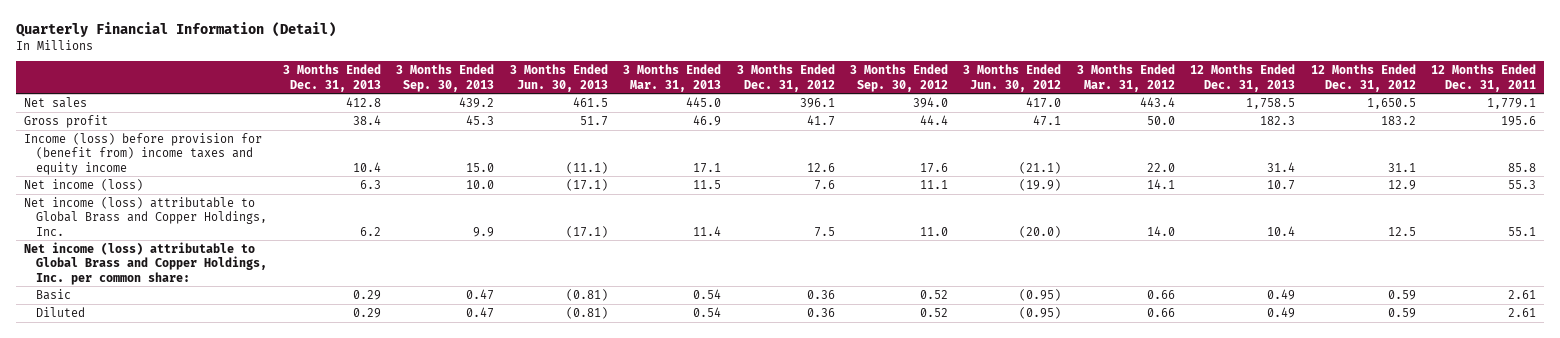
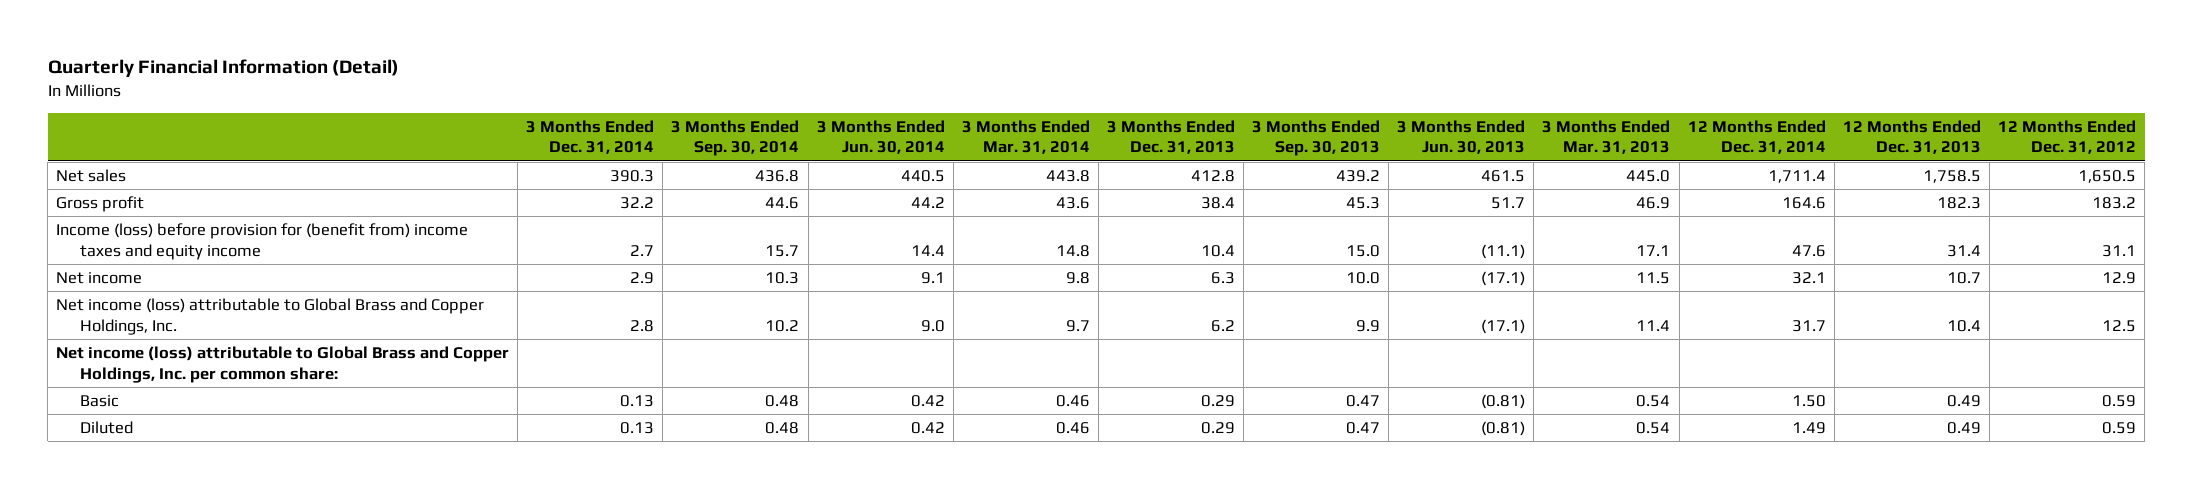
- | 3 Months Ended Dec. 31, 2013 | 3 Months Ended Sep. 30, 2013 | 3 Months Ended Jun. 30, 2013 | 3 Months Ended Mar. 31, 2013 | 3 Months Ended Dec. 31, 2012 | 3 Months Ended Sep. 30, 2012 | 3 Months Ended Jun. 30, 2012 | 3 Months Ended Mar. 31, 2012 | 12 Months Ended Dec. 31, 2013 | 12 Months Ended Dec. 31, 2012 | 12 Months Ended Dec. 31, 2011
+ | 3 Months Ended Dec. 31, 2014 | 3 Months Ended Sep. 30, 2014 | 3 Months Ended Jun. 30, 2014 | 3 Months Ended Mar. 31, 2014 | 3 Months Ended Dec. 31, 2013 | 3 Months Ended Sep. 30, 2013 | 3 Months Ended Jun. 30, 2013 | 3 Months Ended Mar. 31, 2013 | 12 Months Ended Dec. 31, 2014 | 12 Months Ended Dec. 31, 2013 | 12 Months Ended Dec. 31, 2012
- Net income (loss) | 6.3 | 10.0 | (17.1) | 11.5 | 7.6 | 11.1 | (19.9) | 14.1 | 10.7 | 12.9 | 55.3
+ Net income | 2.9 | 10.3 | 9.1 | 9.8 | 6.3 | 10.0 | (17.1) | 11.5 | 32.1 | 10.7 | 12.9

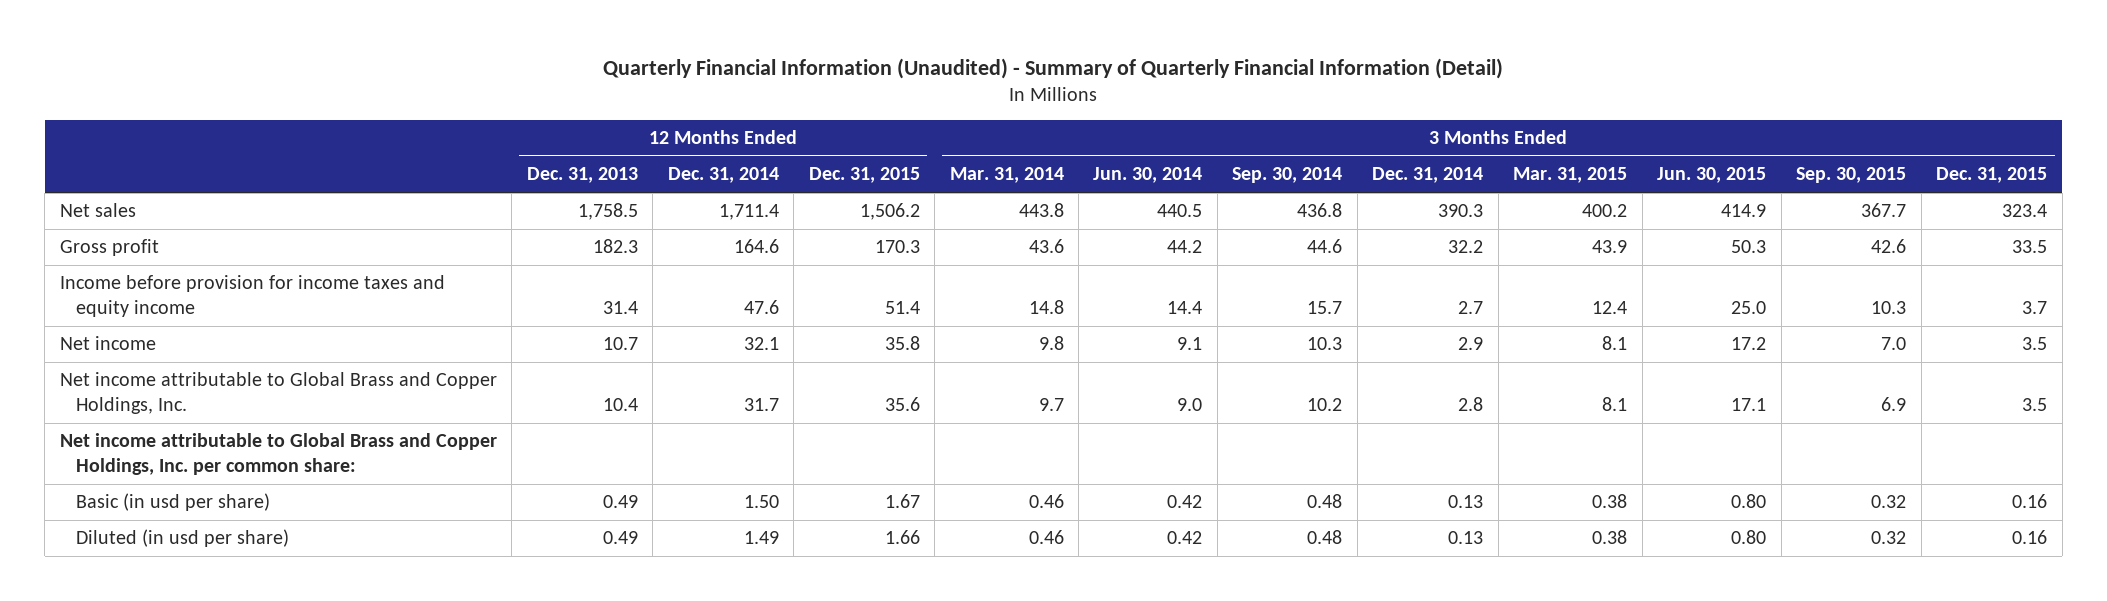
- Quarterly Financial Information (Detail)
+ Quarterly Financial Information (Unaudited) - Summary of Quarterly Financial Information (Detail)
- | 3 Months Ended Dec. 31, 2014 | 3 Months Ended Sep. 30, 2014 | 3 Months Ended Jun. 30, 2014 | 3 Months Ended Mar. 31, 2014 | 3 Months Ended Dec. 31, 2013 | 3 Months Ended Sep. 30, 2013 | 3 Months Ended Jun. 30, 2013 | 3 Months Ended Mar. 31, 2013 | 12 Months Ended Dec. 31, 2014 | 12 Months Ended Dec. 31, 2013 | 12 Months Ended Dec. 31, 2012
+ | 12 Months Ended Dec. 31, 2013 | 12 Months Ended Dec. 31, 2014 | 12 Months Ended Dec. 31, 2015 | 3 Months Ended Mar. 31, 2014 | 3 Months Ended Jun. 30, 2014 | 3 Months Ended Sep. 30, 2014 | 3 Months Ended Dec. 31, 2014 | 3 Months Ended Mar. 31, 2015 | 3 Months Ended Jun. 30, 2015 | 3 Months Ended Sep. 30, 2015 | 3 Months Ended Dec. 31, 2015
- Income (loss) before provision for (benefit from) income taxes and equity income | 2.7 | 15.7 | 14.4 | 14.8 | 10.4 | 15.0 | (11.1) | 17.1 | 47.6 | 31.4 | 31.1
+ Income before provision for income taxes and equity income | 31.4 | 47.6 | 51.4 | 14.8 | 14.4 | 15.7 | 2.7 | 12.4 | 25.0 | 10.3 | 3.7
- Net income (loss) attributable to Global Brass and Copper Holdings, Inc. | 2.8 | 10.2 | 9.0 | 9.7 | 6.2 | 9.9 | (17.1) | 11.4 | 31.7 | 10.4 | 12.5
- Net income (loss) attributable to Global Brass and Copper Holdings, Inc. per common share:
- Basic | 0.13 | 0.48 | 0.42 | 0.46 | 0.29 | 0.47 | (0.81) | 0.54 | 1.50 | 0.49 | 0.59
- Diluted | 0.13 | 0.48 | 0.42 | 0.46 | 0.29 | 0.47 | (0.81) | 0.54 | 1.49 | 0.49 | 0.59
+ Net income attributable to Global Brass and Copper Holdings, Inc. | 10.4 | 31.7 | 35.6 | 9.7 | 9.0 | 10.2 | 2.8 | 8.1 | 17.1 | 6.9 | 3.5
+ Net income attributable to Global Brass and Copper Holdings, Inc. per common share:
+ Basic (in usd per share) | 0.49 | 1.50 | 1.67 | 0.46 | 0.42 | 0.48 | 0.13 | 0.38 | 0.80 | 0.32 | 0.16
+ Diluted (in usd per share) | 0.49 | 1.49 | 1.66 | 0.46 | 0.42 | 0.48 | 0.13 | 0.38 | 0.80 | 0.32 | 0.16

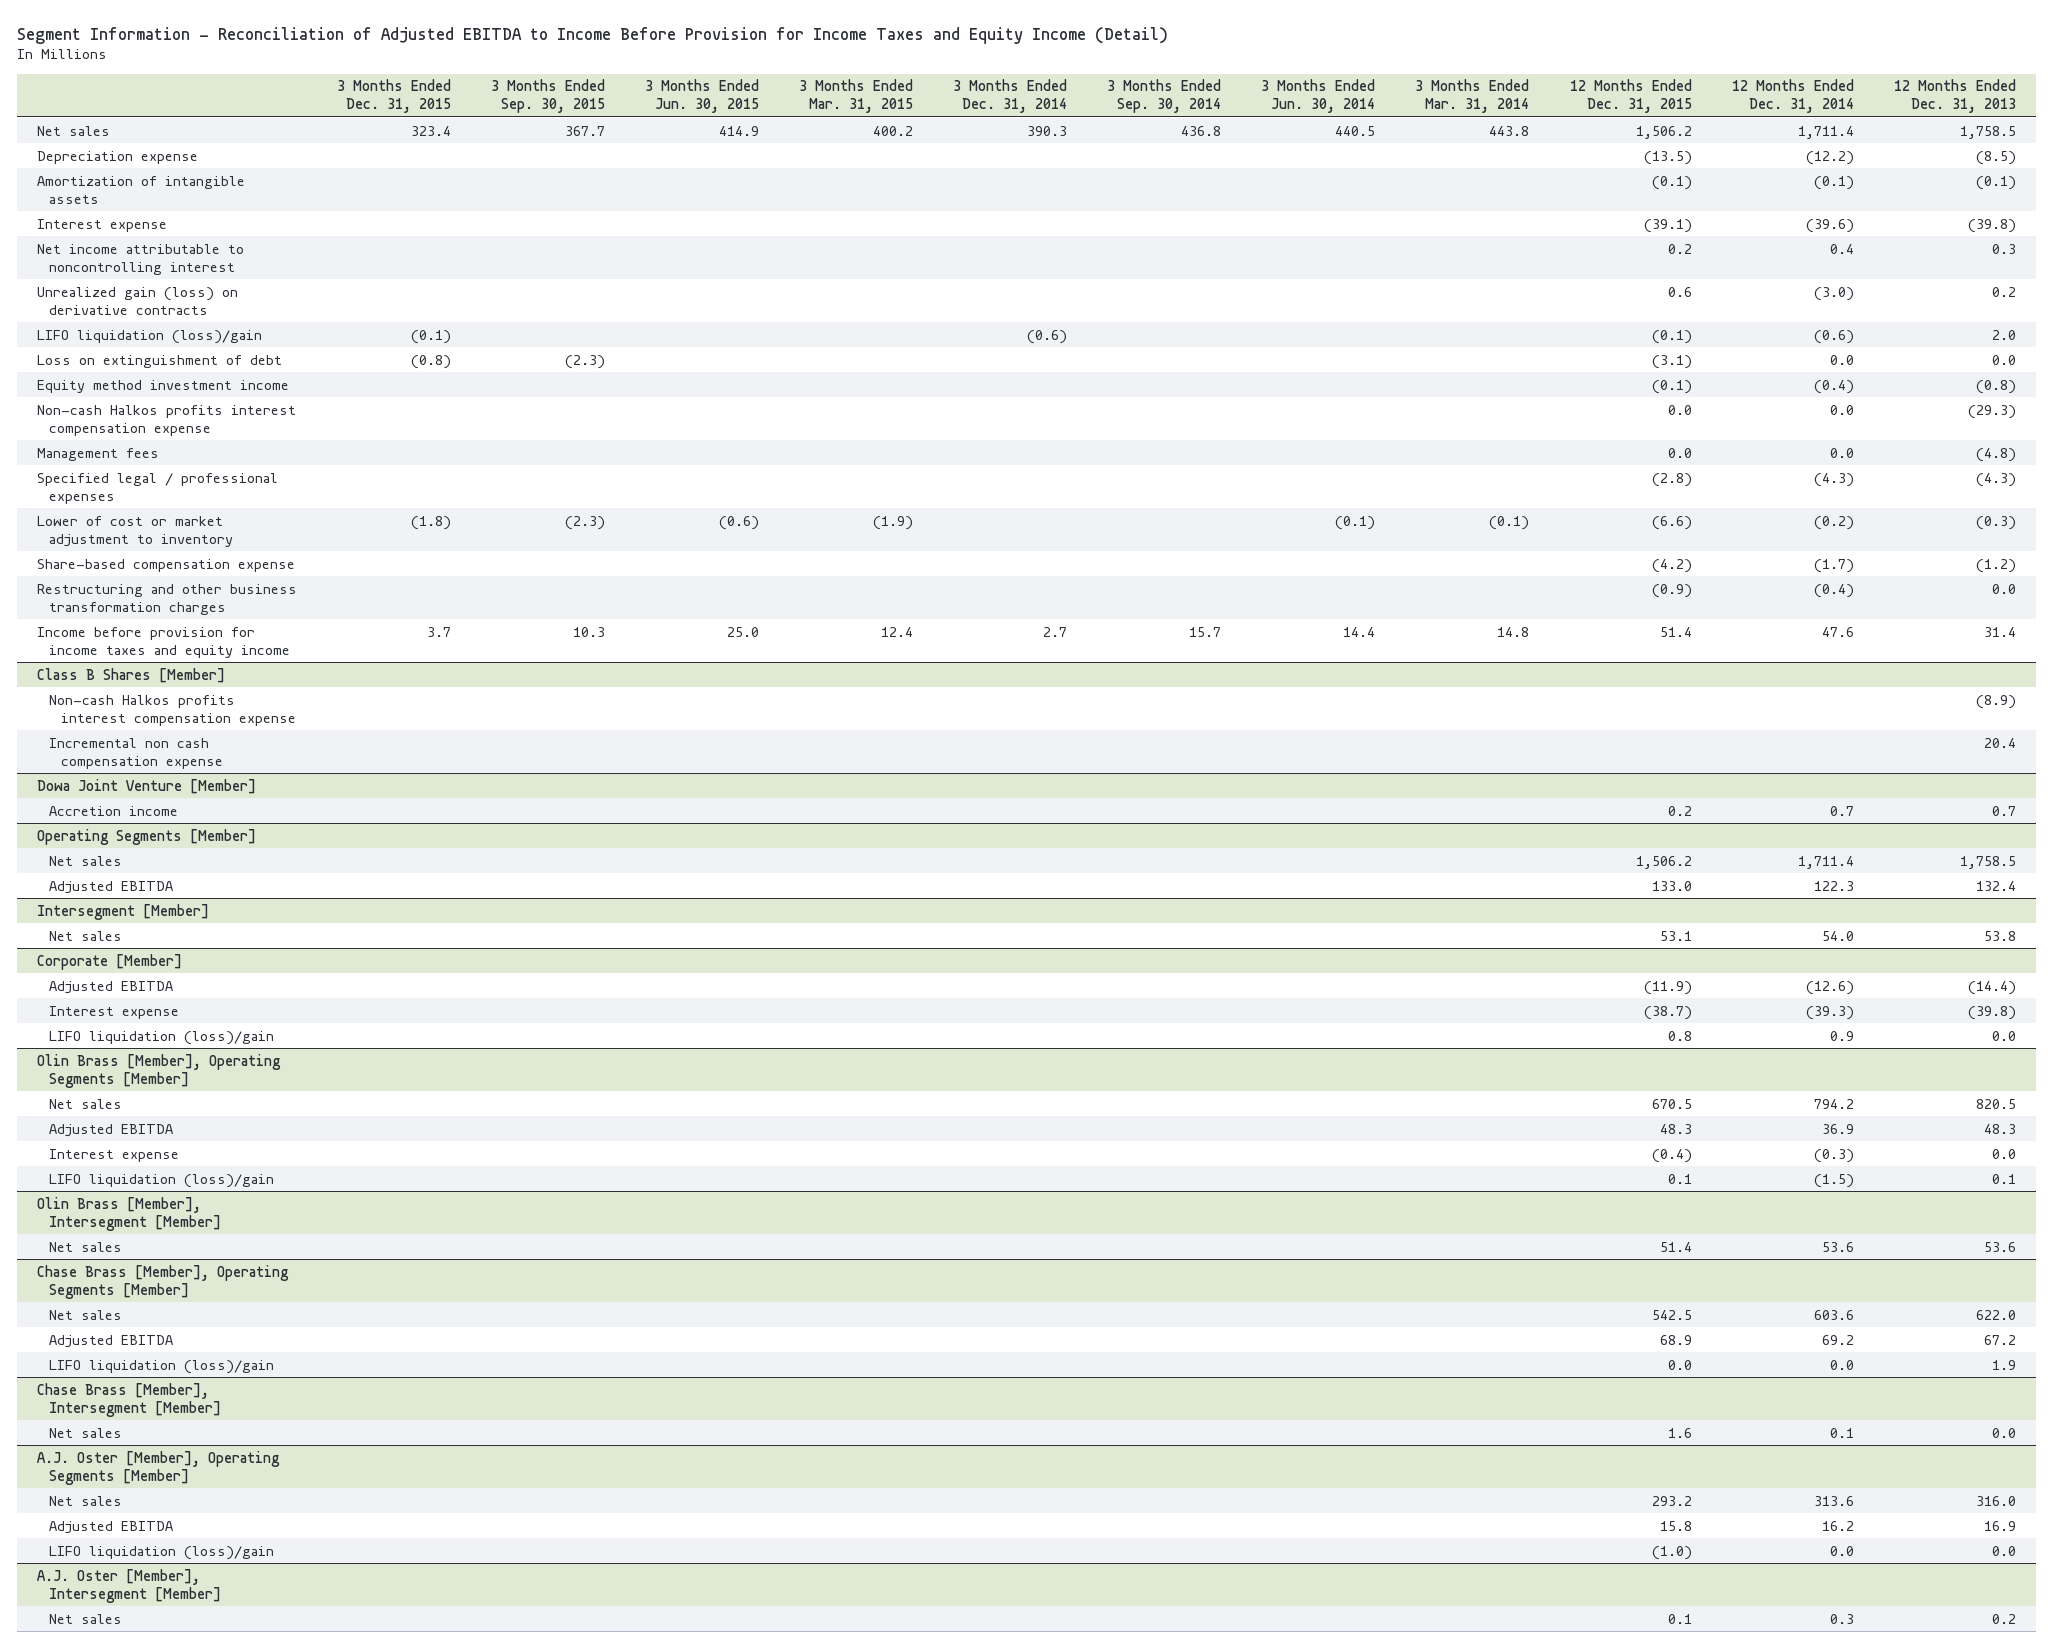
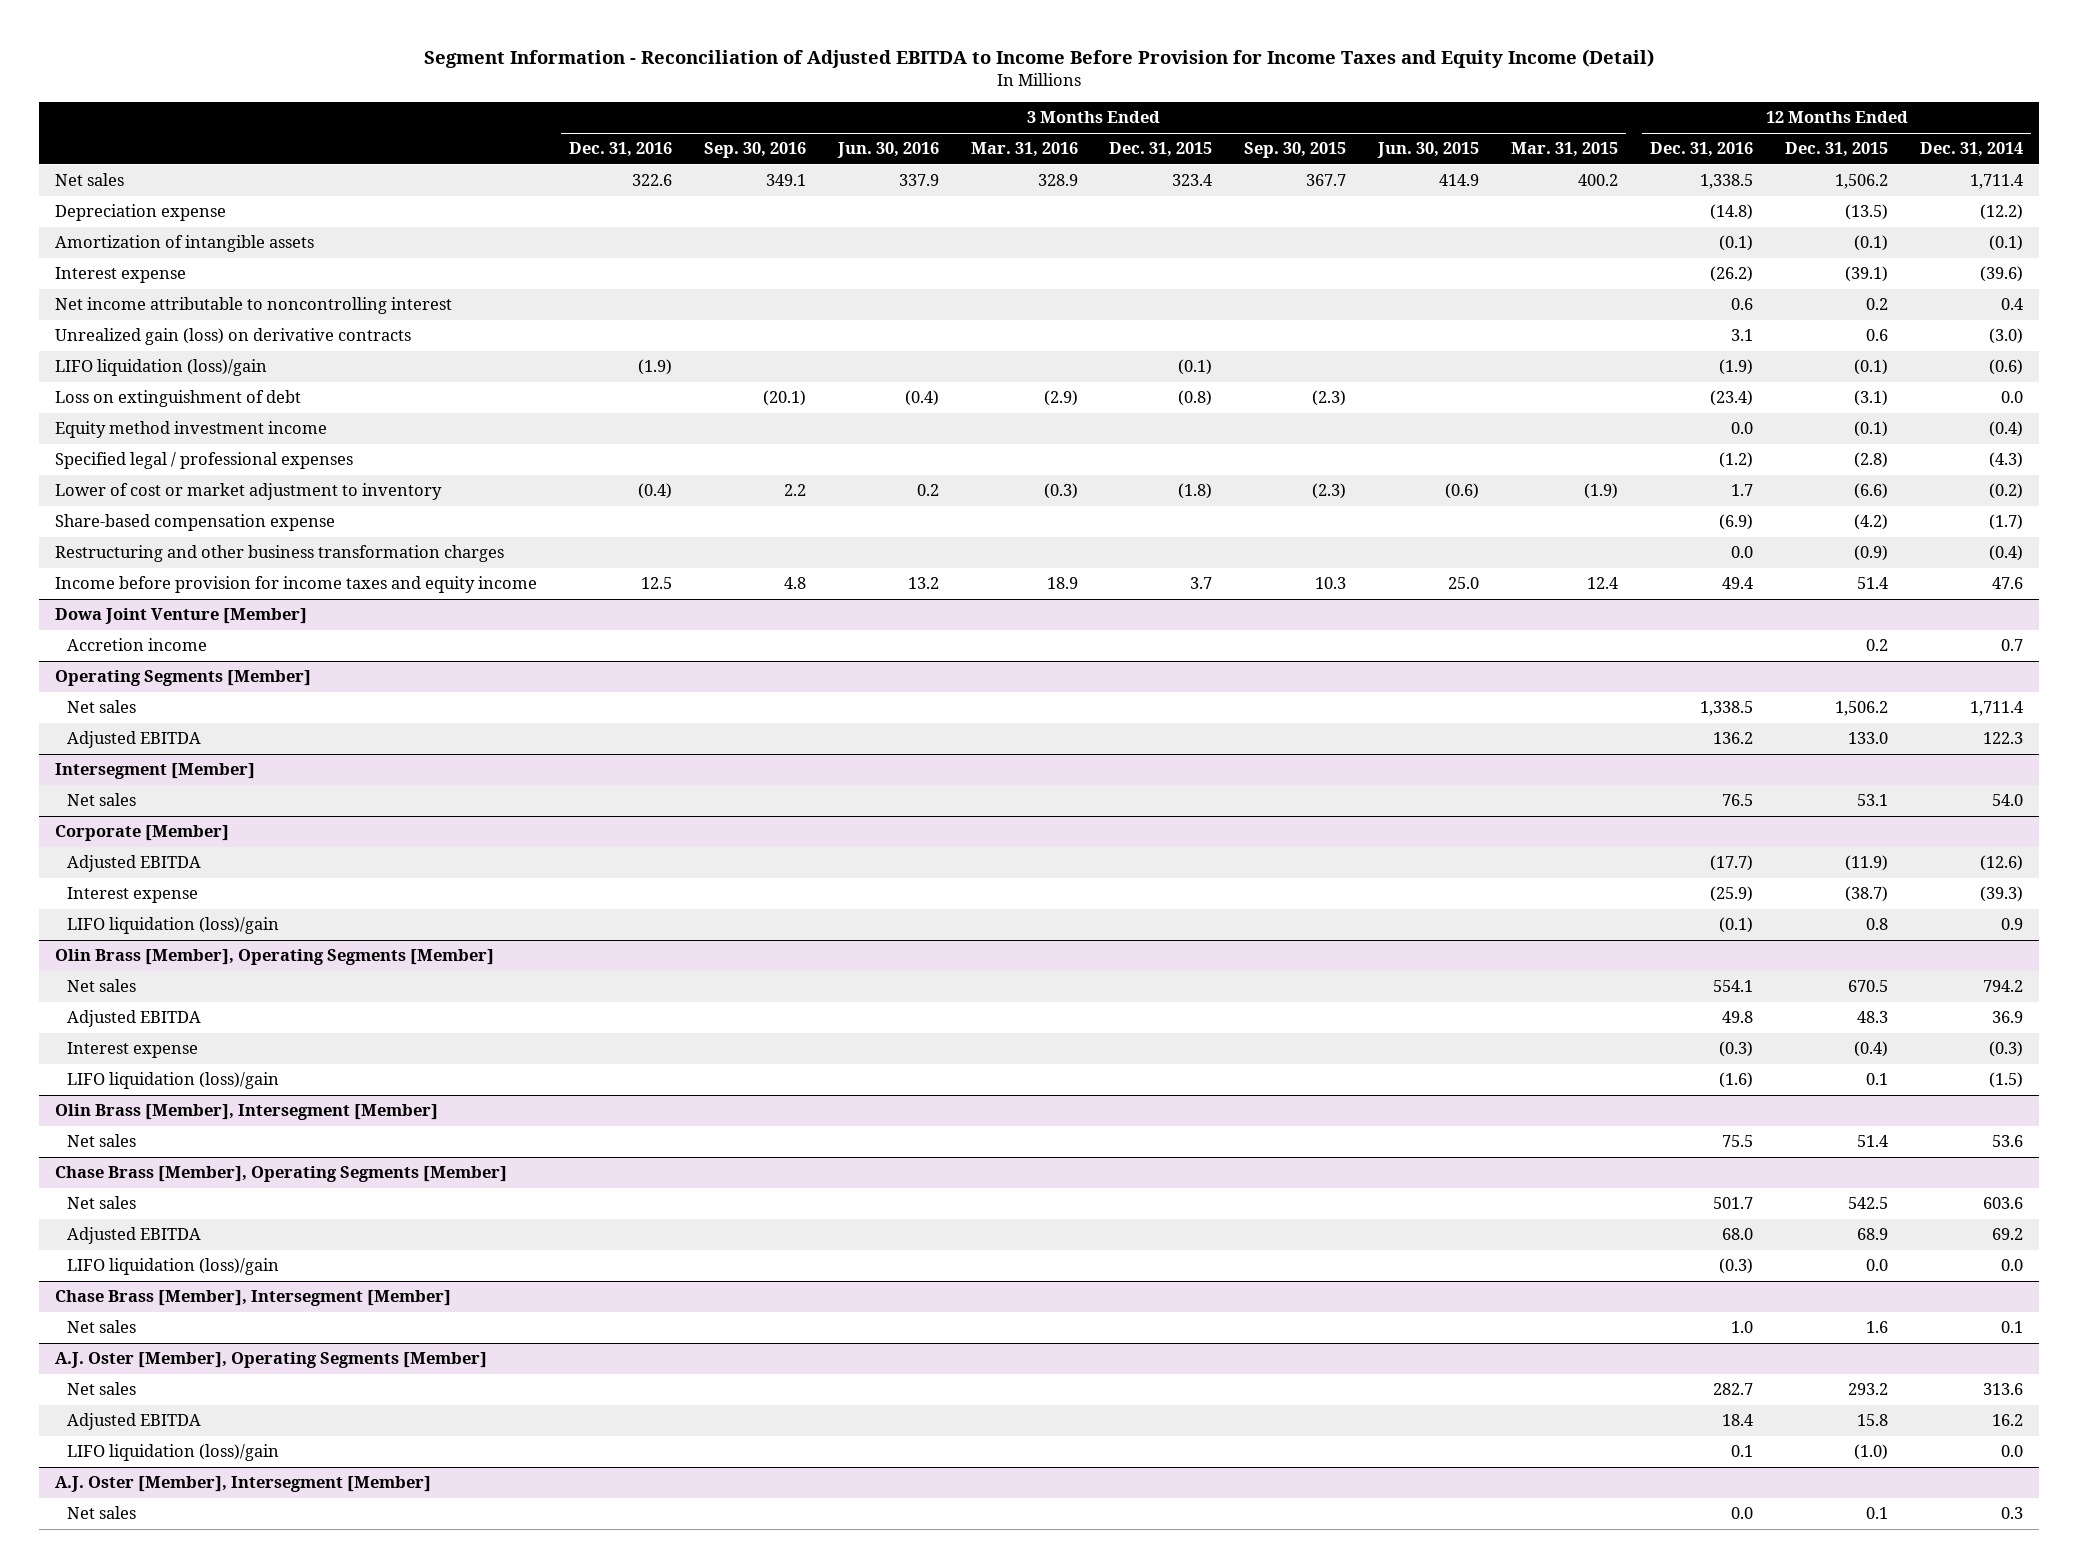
- | 3 Months Ended Dec. 31, 2015 | 3 Months Ended Sep. 30, 2015 | 3 Months Ended Jun. 30, 2015 | 3 Months Ended Mar. 31, 2015 | 3 Months Ended Dec. 31, 2014 | 3 Months Ended Sep. 30, 2014 | 3 Months Ended Jun. 30, 2014 | 3 Months Ended Mar. 31, 2014 | 12 Months Ended Dec. 31, 2015 | 12 Months Ended Dec. 31, 2014 | 12 Months Ended Dec. 31, 2013
+ | 3 Months Ended Dec. 31, 2016 | 3 Months Ended Sep. 30, 2016 | 3 Months Ended Jun. 30, 2016 | 3 Months Ended Mar. 31, 2016 | 3 Months Ended Dec. 31, 2015 | 3 Months Ended Sep. 30, 2015 | 3 Months Ended Jun. 30, 2015 | 3 Months Ended Mar. 31, 2015 | 12 Months Ended Dec. 31, 2016 | 12 Months Ended Dec. 31, 2015 | 12 Months Ended Dec. 31, 2014
- Non-cash Halkos profits interest compensation expense | | | | | | | | | 0.0 | 0.0 | (29.3)
- Management fees | | | | | | | | | 0.0 | 0.0 | (4.8)
- Class B Shares [Member]
- Non-cash Halkos profits interest compensation expense | | | | | | | | | | | (8.9)
- Incremental non cash compensation expense | | | | | | | | | | | 20.4

